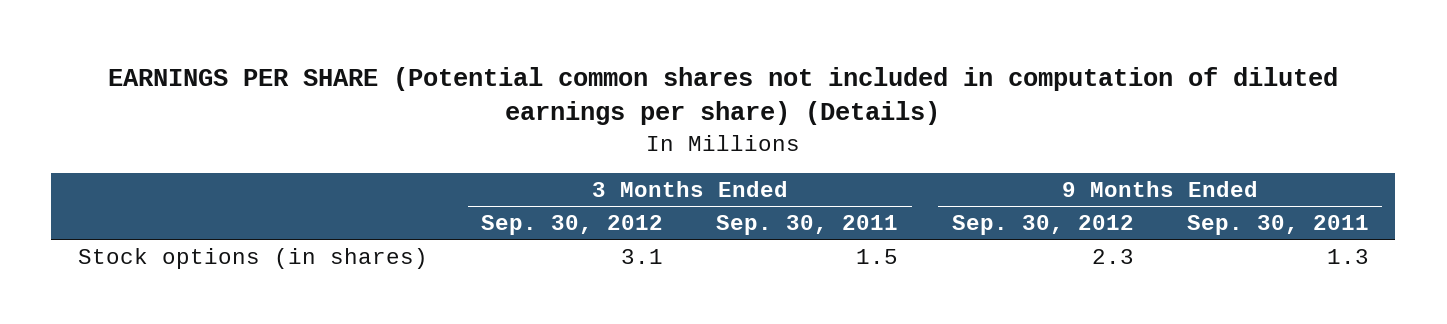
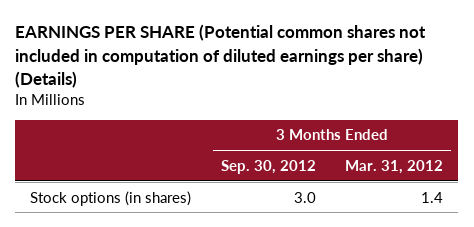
- | 3 Months Ended Sep. 30, 2012 | 3 Months Ended Sep. 30, 2011 | 9 Months Ended Sep. 30, 2012 | 9 Months Ended Sep. 30, 2011
+ | 3 Months Ended Sep. 30, 2012 | 3 Months Ended Mar. 31, 2012
- Stock options (in shares) | 3.1 | 1.5 | 2.3 | 1.3
+ Stock options (in shares) | 3.0 | 1.4

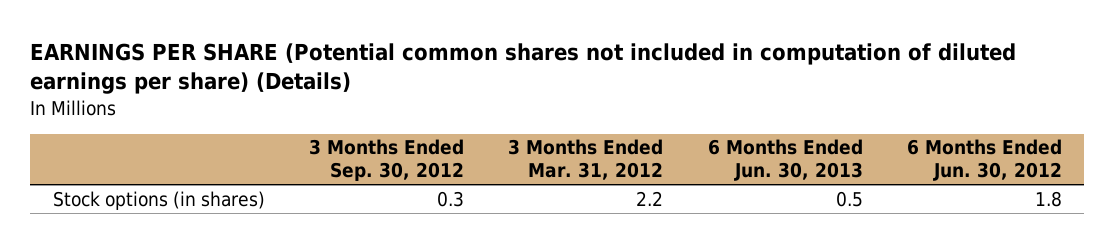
- | 3 Months Ended Sep. 30, 2012 | 3 Months Ended Mar. 31, 2012
+ | 3 Months Ended Sep. 30, 2012 | 3 Months Ended Mar. 31, 2012 | 6 Months Ended Jun. 30, 2013 | 6 Months Ended Jun. 30, 2012
- Stock options (in shares) | 3.0 | 1.4
+ Stock options (in shares) | 0.3 | 2.2 | 0.5 | 1.8

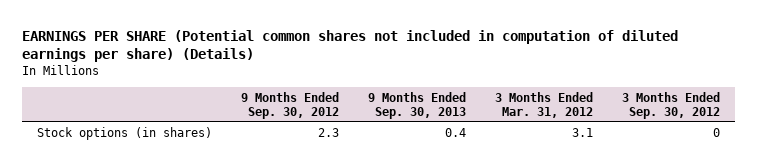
- | 3 Months Ended Sep. 30, 2012 | 3 Months Ended Mar. 31, 2012 | 6 Months Ended Jun. 30, 2013 | 6 Months Ended Jun. 30, 2012
+ | 9 Months Ended Sep. 30, 2012 | 9 Months Ended Sep. 30, 2013 | 3 Months Ended Mar. 31, 2012 | 3 Months Ended Sep. 30, 2012
- Stock options (in shares) | 0.3 | 2.2 | 0.5 | 1.8
+ Stock options (in shares) | 2.3 | 0.4 | 3.1 | 0

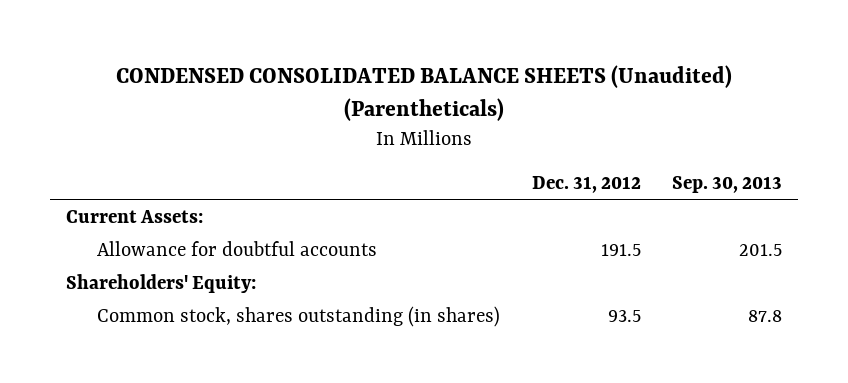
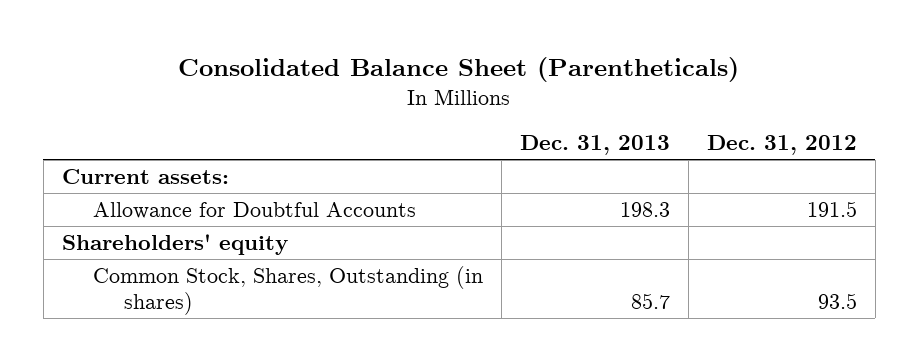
- CONDENSED CONSOLIDATED BALANCE SHEETS (Unaudited) (Parentheticals)
+ Consolidated Balance Sheet (Parentheticals)
- | Dec. 31, 2012 | Sep. 30, 2013
+ | Dec. 31, 2013 | Dec. 31, 2012
- Current Assets:
- Allowance for doubtful accounts | 191.5 | 201.5
- Shareholders' Equity:
- Common stock, shares outstanding (in shares) | 93.5 | 87.8
+ Current assets:
+ Allowance for Doubtful Accounts | 198.3 | 191.5
+ Shareholders' equity
+ Common Stock, Shares, Outstanding (in shares) | 85.7 | 93.5

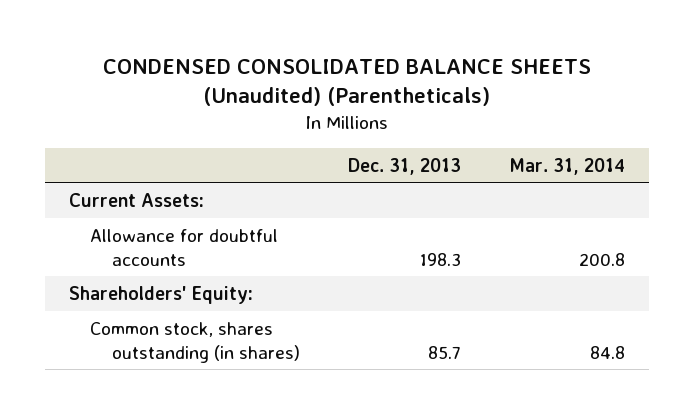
- Consolidated Balance Sheet (Parentheticals)
+ CONDENSED CONSOLIDATED BALANCE SHEETS (Unaudited) (Parentheticals)
- | Dec. 31, 2013 | Dec. 31, 2012
+ | Dec. 31, 2013 | Mar. 31, 2014
- Current assets:
- Allowance for Doubtful Accounts | 198.3 | 191.5
- Shareholders' equity
- Common Stock, Shares, Outstanding (in shares) | 85.7 | 93.5
+ Current Assets:
+ Allowance for doubtful accounts | 198.3 | 200.8
+ Shareholders' Equity:
+ Common stock, shares outstanding (in shares) | 85.7 | 84.8

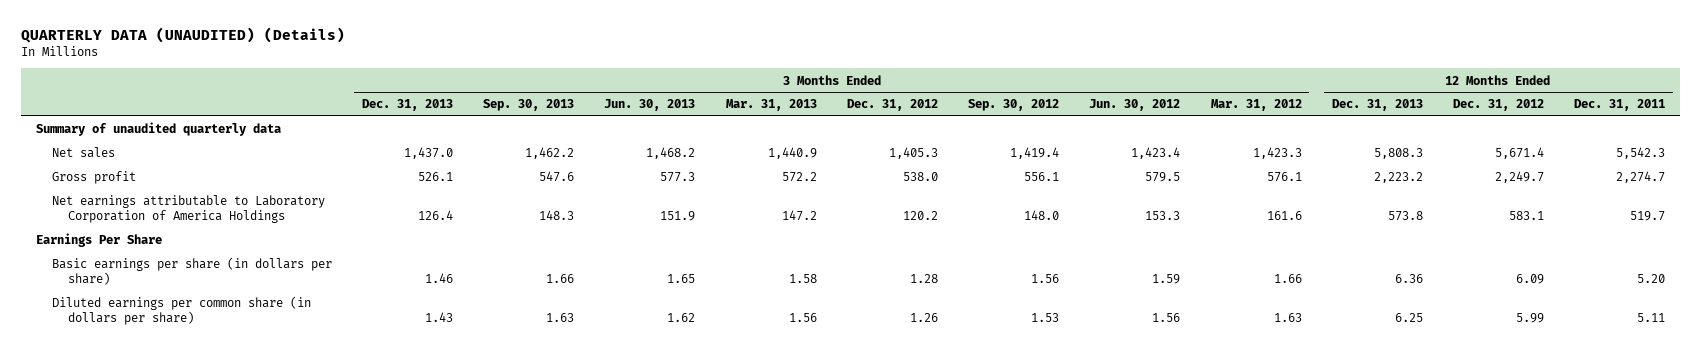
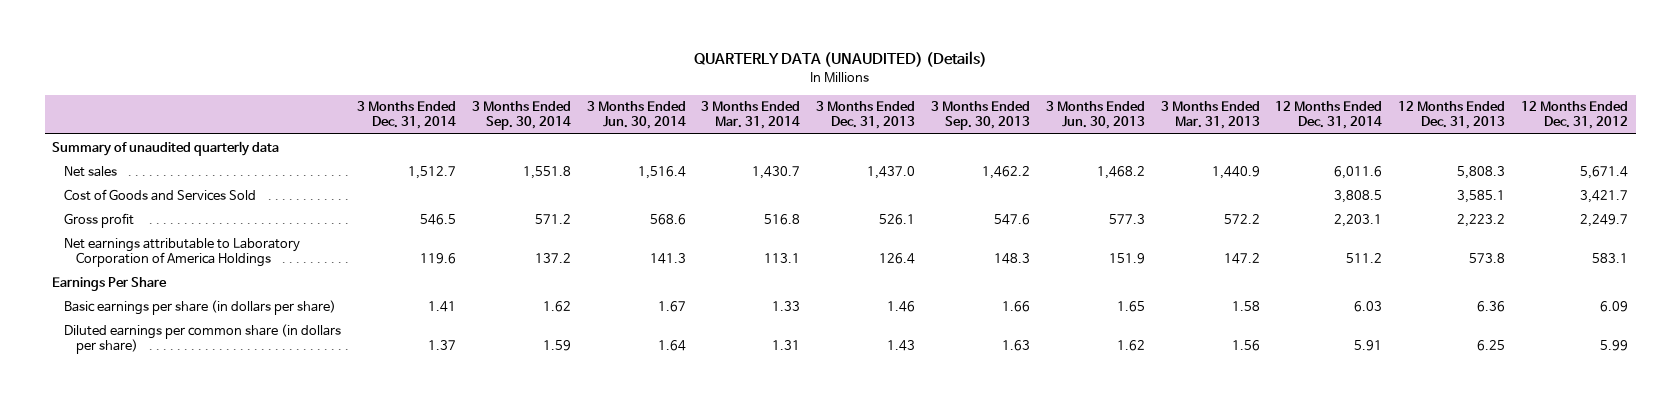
- | 3 Months Ended Dec. 31, 2013 | 3 Months Ended Sep. 30, 2013 | 3 Months Ended Jun. 30, 2013 | 3 Months Ended Mar. 31, 2013 | 3 Months Ended Dec. 31, 2012 | 3 Months Ended Sep. 30, 2012 | 3 Months Ended Jun. 30, 2012 | 3 Months Ended Mar. 31, 2012 | 12 Months Ended Dec. 31, 2013 | 12 Months Ended Dec. 31, 2012 | 12 Months Ended Dec. 31, 2011
+ | 3 Months Ended Dec. 31, 2014 | 3 Months Ended Sep. 30, 2014 | 3 Months Ended Jun. 30, 2014 | 3 Months Ended Mar. 31, 2014 | 3 Months Ended Dec. 31, 2013 | 3 Months Ended Sep. 30, 2013 | 3 Months Ended Jun. 30, 2013 | 3 Months Ended Mar. 31, 2013 | 12 Months Ended Dec. 31, 2014 | 12 Months Ended Dec. 31, 2013 | 12 Months Ended Dec. 31, 2012
+ Cost of Goods and Services Sold | | | | | | | | | 3,808.5 | 3,585.1 | 3,421.7

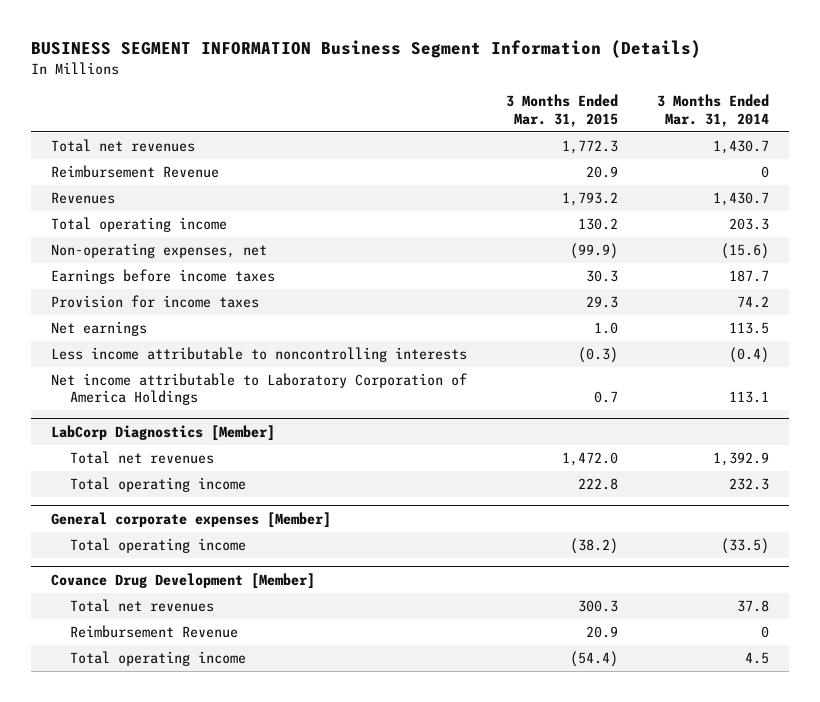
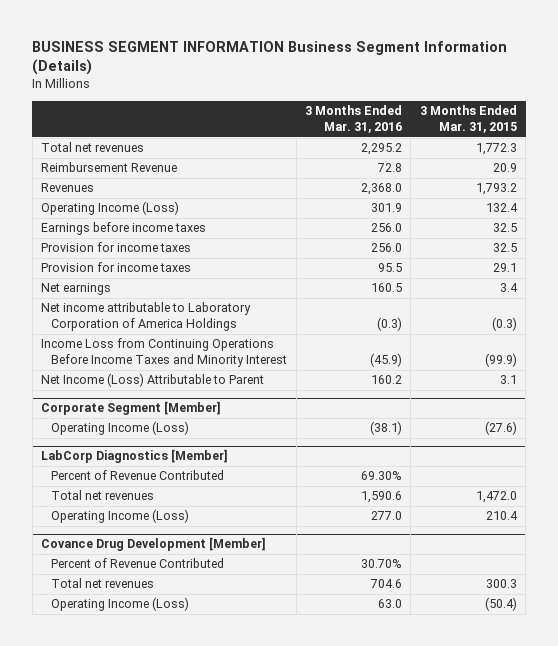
- | 3 Months Ended Mar. 31, 2015 | 3 Months Ended Mar. 31, 2014
+ | 3 Months Ended Mar. 31, 2016 | 3 Months Ended Mar. 31, 2015
- Total operating income | 130.2 | 203.3
- Non-operating expenses, net | (99.9) | (15.6)
- Earnings before income taxes | 30.3 | 187.7
- Provision for income taxes | 29.3 | 74.2
- Net earnings | 1.0 | 113.5
- Less income attributable to noncontrolling interests | (0.3) | (0.4)
- Net income attributable to Laboratory Corporation of America Holdings | 0.7 | 113.1
+ Operating Income (Loss) | 301.9 | 132.4
+ Earnings before income taxes | 256.0 | 32.5
+ Provision for income taxes | 256.0 | 32.5
+ Provision for income taxes | 95.5 | 29.1
+ Net earnings | 160.5 | 3.4
+ Net income attributable to Laboratory Corporation of America Holdings | (0.3) | (0.3)
+ Income Loss from Continuing Operations Before Income Taxes and Minority Interest | (45.9) | (99.9)
+ Net Income (Loss) Attributable to Parent | 160.2 | 3.1
+ Corporate Segment [Member]
+ Operating Income (Loss) | (38.1) | (27.6)
@ LabCorp Diagnostics [Member]
+ Percent of Revenue Contributed | 69.30% |
- Total operating income | 222.8 | 232.3
- General corporate expenses [Member]
- Total operating income | (38.2) | (33.5)
@ LabCorp Diagnostics [Member]
+ Operating Income (Loss) | 277.0 | 210.4
@ Covance Drug Development [Member]
+ Percent of Revenue Contributed | 30.70% |
- Reimbursement Revenue | 20.9 | 0
- Total operating income | (54.4) | 4.5
+ Operating Income (Loss) | 63.0 | (50.4)

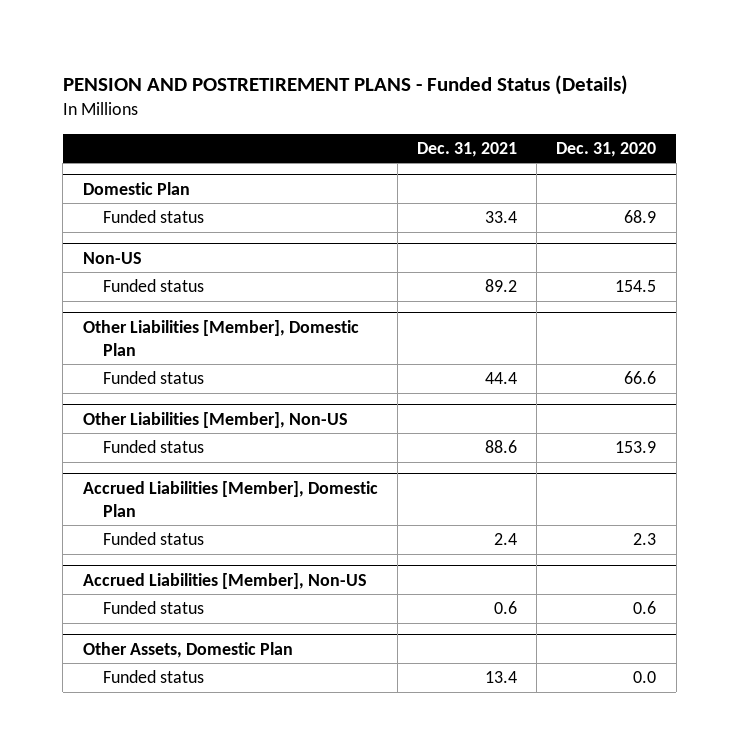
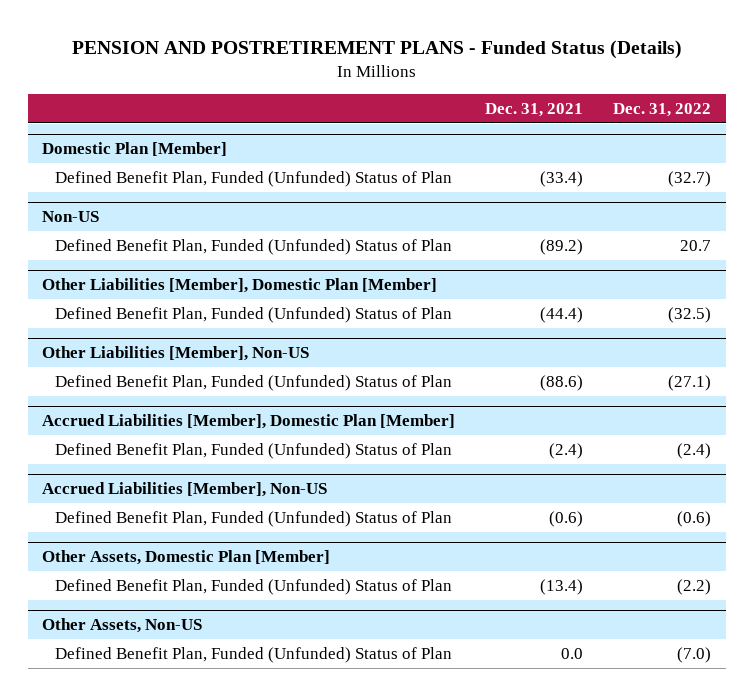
- | Dec. 31, 2021 | Dec. 31, 2020
+ | Dec. 31, 2021 | Dec. 31, 2022
- Domestic Plan
- Funded status | 33.4 | 68.9
+ Domestic Plan [Member]
+ Defined Benefit Plan, Funded (Unfunded) Status of Plan | (33.4) | (32.7)
@ Non-US
- Funded status | 89.2 | 154.5
- Other Liabilities [Member], Domestic Plan
- Funded status | 44.4 | 66.6
@ Non-US
+ Defined Benefit Plan, Funded (Unfunded) Status of Plan | (89.2) | 20.7
+ Other Liabilities [Member], Domestic Plan [Member]
+ Defined Benefit Plan, Funded (Unfunded) Status of Plan | (44.4) | (32.5)
@ Other Liabilities [Member], Non-US
- Funded status | 88.6 | 153.9
- Accrued Liabilities [Member], Domestic Plan
- Funded status | 2.4 | 2.3
@ Other Liabilities [Member], Non-US
+ Defined Benefit Plan, Funded (Unfunded) Status of Plan | (88.6) | (27.1)
+ Accrued Liabilities [Member], Domestic Plan [Member]
+ Defined Benefit Plan, Funded (Unfunded) Status of Plan | (2.4) | (2.4)
@ Accrued Liabilities [Member], Non-US
- Funded status | 0.6 | 0.6
- Other Assets, Domestic Plan
- Funded status | 13.4 | 0.0
@ Accrued Liabilities [Member], Non-US
+ Defined Benefit Plan, Funded (Unfunded) Status of Plan | (0.6) | (0.6)
+ Other Assets, Domestic Plan [Member]
+ Defined Benefit Plan, Funded (Unfunded) Status of Plan | (13.4) | (2.2)
+ Other Assets, Non-US
+ Defined Benefit Plan, Funded (Unfunded) Status of Plan | 0.0 | (7.0)

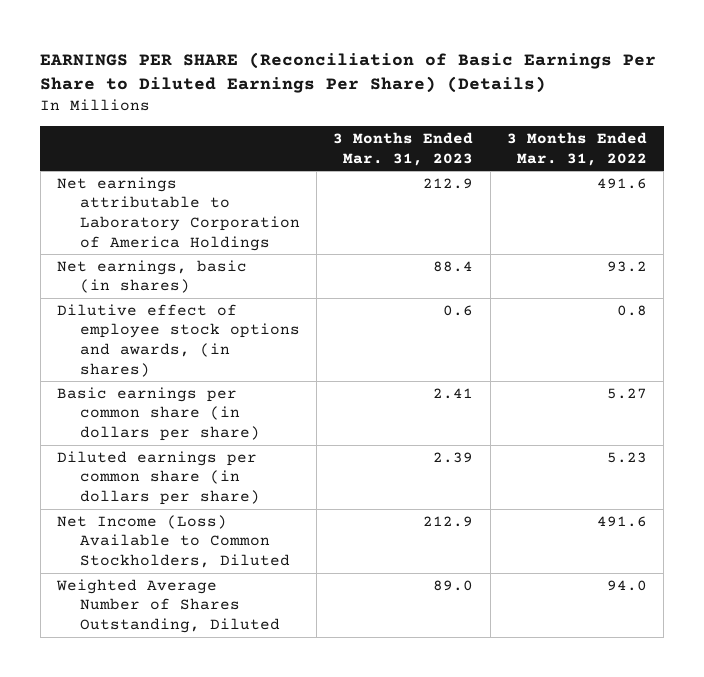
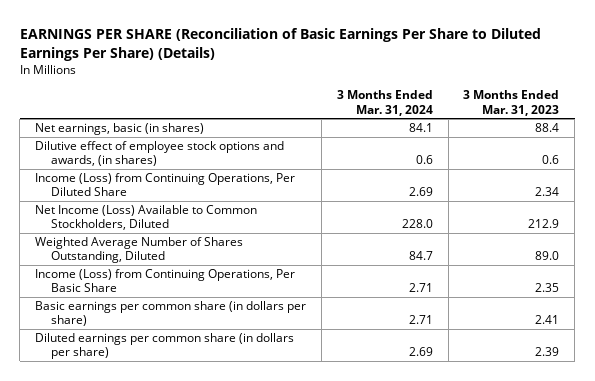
- | 3 Months Ended Mar. 31, 2023 | 3 Months Ended Mar. 31, 2022
+ | 3 Months Ended Mar. 31, 2024 | 3 Months Ended Mar. 31, 2023
- Net earnings attributable to Laboratory Corporation of America Holdings | 212.9 | 491.6
+ Income (Loss) from Continuing Operations, Per Diluted Share | 2.69 | 2.34
+ Income (Loss) from Continuing Operations, Per Basic Share | 2.71 | 2.35
moved down: Basic earnings per common share (in dollars per share) | 2.71 | 2.41
moved down: Diluted earnings per common share (in dollars per share) | 2.69 | 2.39

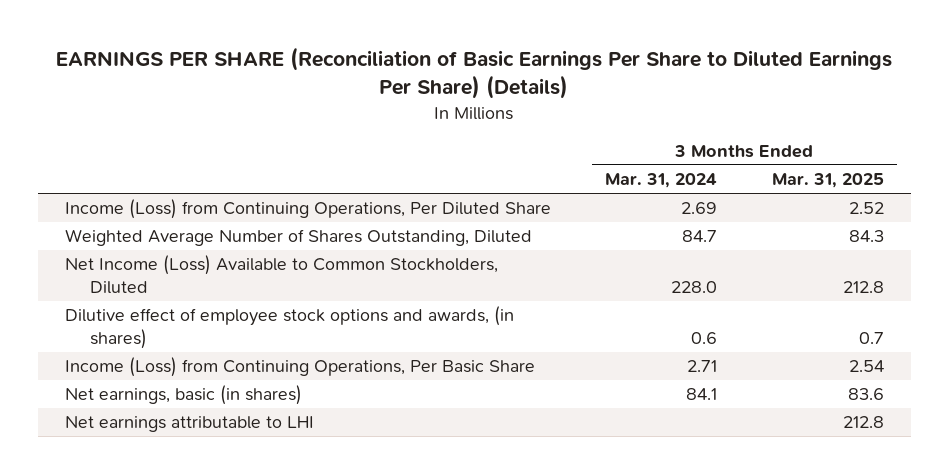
- | 3 Months Ended Mar. 31, 2024 | 3 Months Ended Mar. 31, 2023
+ | 3 Months Ended Mar. 31, 2024 | 3 Months Ended Mar. 31, 2025
moved down: Net Income (Loss) Available to Common Stockholders, Diluted | 228.0 | 212.8
moved down: Dilutive effect of employee stock options and awards, (in shares) | 0.6 | 0.7
- Basic earnings per common share (in dollars per share) | 2.71 | 2.41
- Diluted earnings per common share (in dollars per share) | 2.69 | 2.39
moved down: Net earnings, basic (in shares) | 84.1 | 83.6
+ Net earnings attributable to LHI | | 212.8

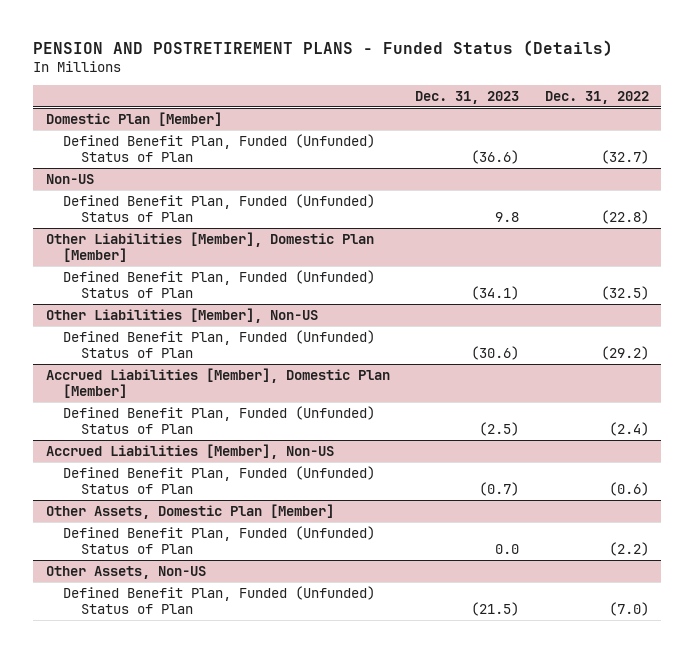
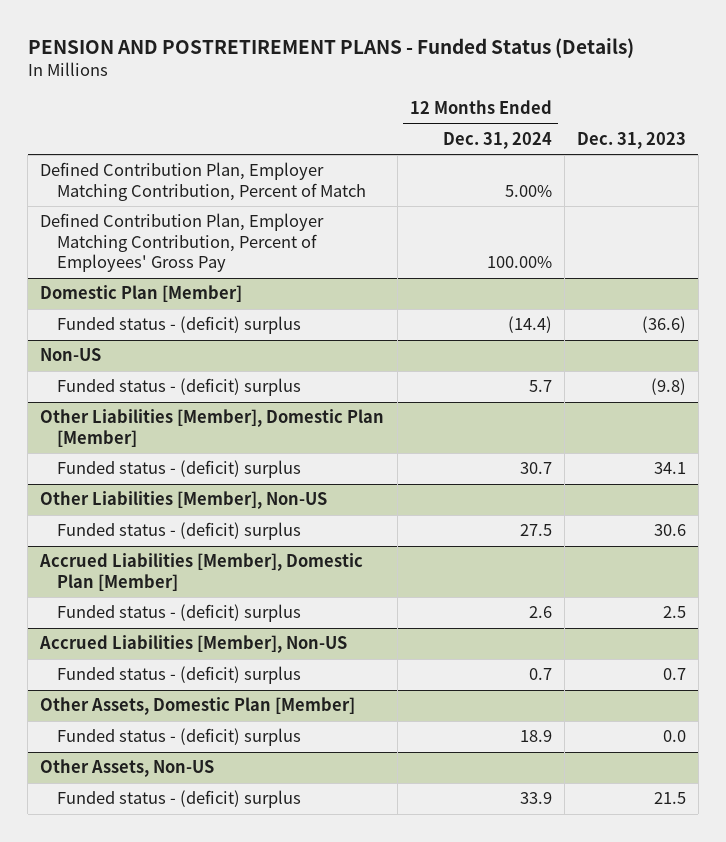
- | Dec. 31, 2023 | Dec. 31, 2022
+ | 12 Months Ended Dec. 31, 2024 | Dec. 31, 2023
+ Defined Contribution Plan, Employer Matching Contribution, Percent of Match | 5.00% |
+ Defined Contribution Plan, Employer Matching Contribution, Percent of Employees' Gross Pay | 100.00% |
@ Domestic Plan [Member]
- Defined Benefit Plan, Funded (Unfunded) Status of Plan | (36.6) | (32.7)
+ Funded status - (deficit) surplus | (14.4) | (36.6)
@ Non-US
- Defined Benefit Plan, Funded (Unfunded) Status of Plan | 9.8 | (22.8)
+ Funded status - (deficit) surplus | 5.7 | (9.8)
@ Other Liabilities [Member], Domestic Plan [Member]
- Defined Benefit Plan, Funded (Unfunded) Status of Plan | (34.1) | (32.5)
+ Funded status - (deficit) surplus | 30.7 | 34.1
@ Other Liabilities [Member], Non-US
- Defined Benefit Plan, Funded (Unfunded) Status of Plan | (30.6) | (29.2)
+ Funded status - (deficit) surplus | 27.5 | 30.6
@ Accrued Liabilities [Member], Domestic Plan [Member]
- Defined Benefit Plan, Funded (Unfunded) Status of Plan | (2.5) | (2.4)
+ Funded status - (deficit) surplus | 2.6 | 2.5
@ Accrued Liabilities [Member], Non-US
- Defined Benefit Plan, Funded (Unfunded) Status of Plan | (0.7) | (0.6)
+ Funded status - (deficit) surplus | 0.7 | 0.7
@ Other Assets, Domestic Plan [Member]
- Defined Benefit Plan, Funded (Unfunded) Status of Plan | 0.0 | (2.2)
+ Funded status - (deficit) surplus | 18.9 | 0.0
@ Other Assets, Non-US
- Defined Benefit Plan, Funded (Unfunded) Status of Plan | (21.5) | (7.0)
+ Funded status - (deficit) surplus | 33.9 | 21.5

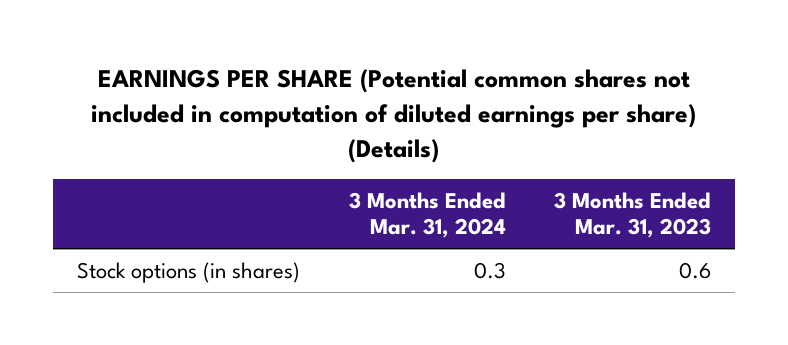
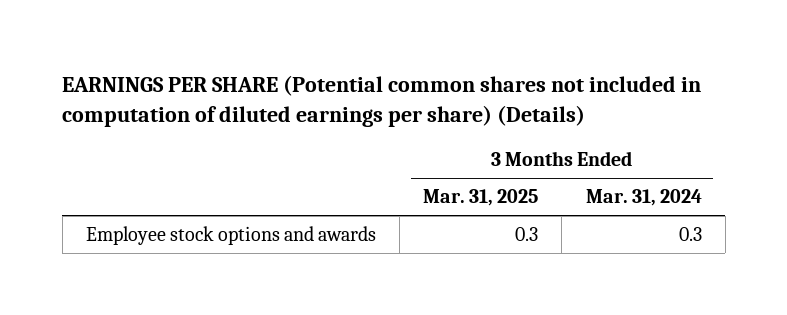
- | 3 Months Ended Mar. 31, 2024 | 3 Months Ended Mar. 31, 2023
+ | 3 Months Ended Mar. 31, 2025 | 3 Months Ended Mar. 31, 2024
- Stock options (in shares) | 0.3 | 0.6
+ Employee stock options and awards | 0.3 | 0.3

